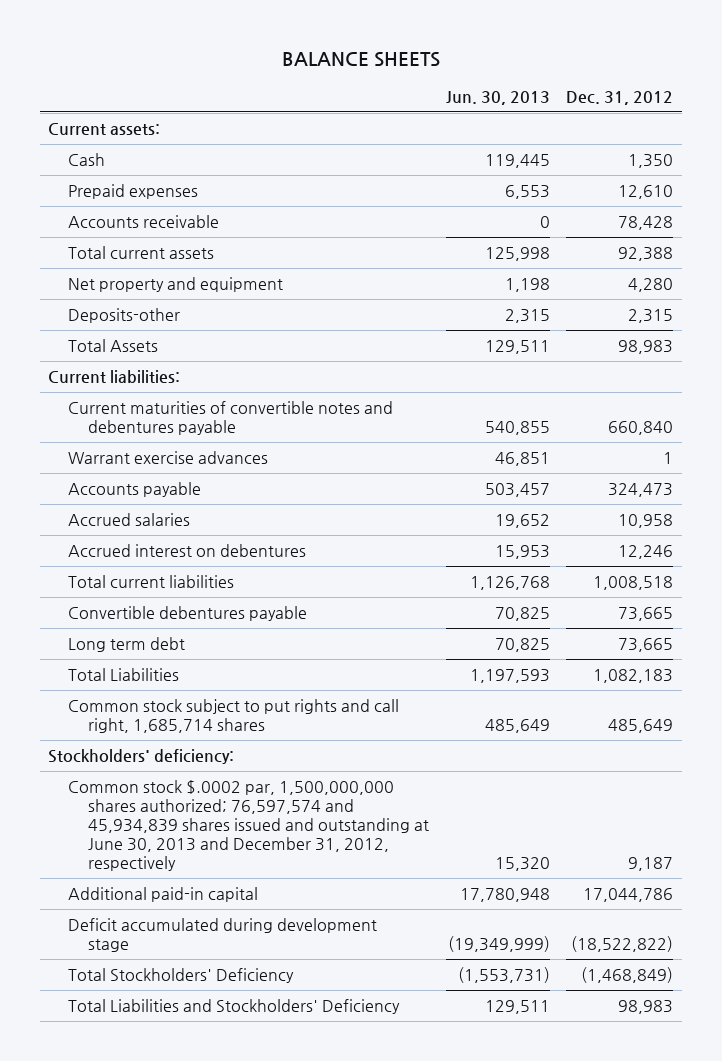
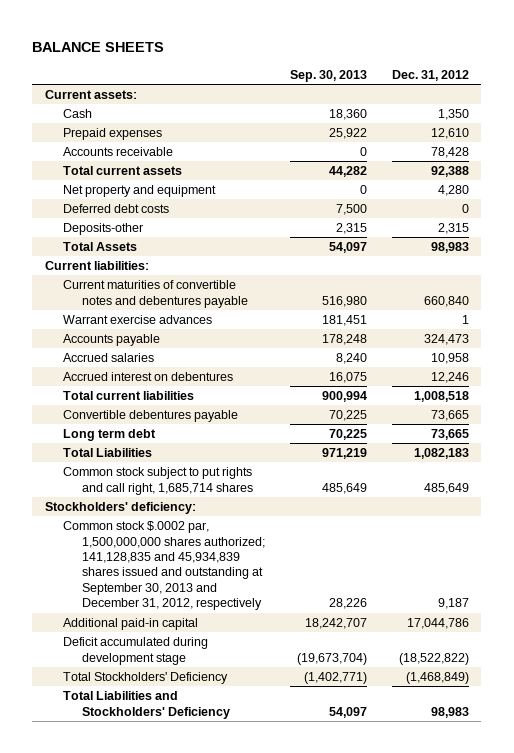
- | Jun. 30, 2013 | Dec. 31, 2012
+ | Sep. 30, 2013 | Dec. 31, 2012
+ Deferred debt costs | 7,500 | 0
- Common stock $.0002 par, 1,500,000,000 shares authorized; 76,597,574 and 45,934,839 shares issued and outstanding at June 30, 2013 and December 31, 2012, respectively | 15,320 | 9,187
+ Common stock $.0002 par, 1,500,000,000 shares authorized; 141,128,835 and 45,934,839 shares issued and outstanding at September 30, 2013 and December 31, 2012, respectively | 28,226 | 9,187

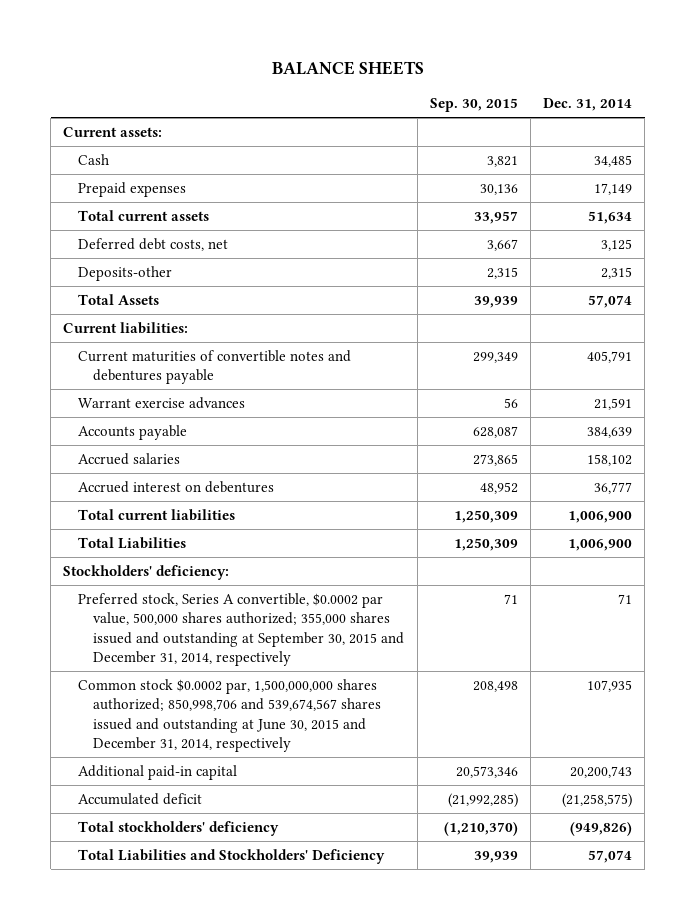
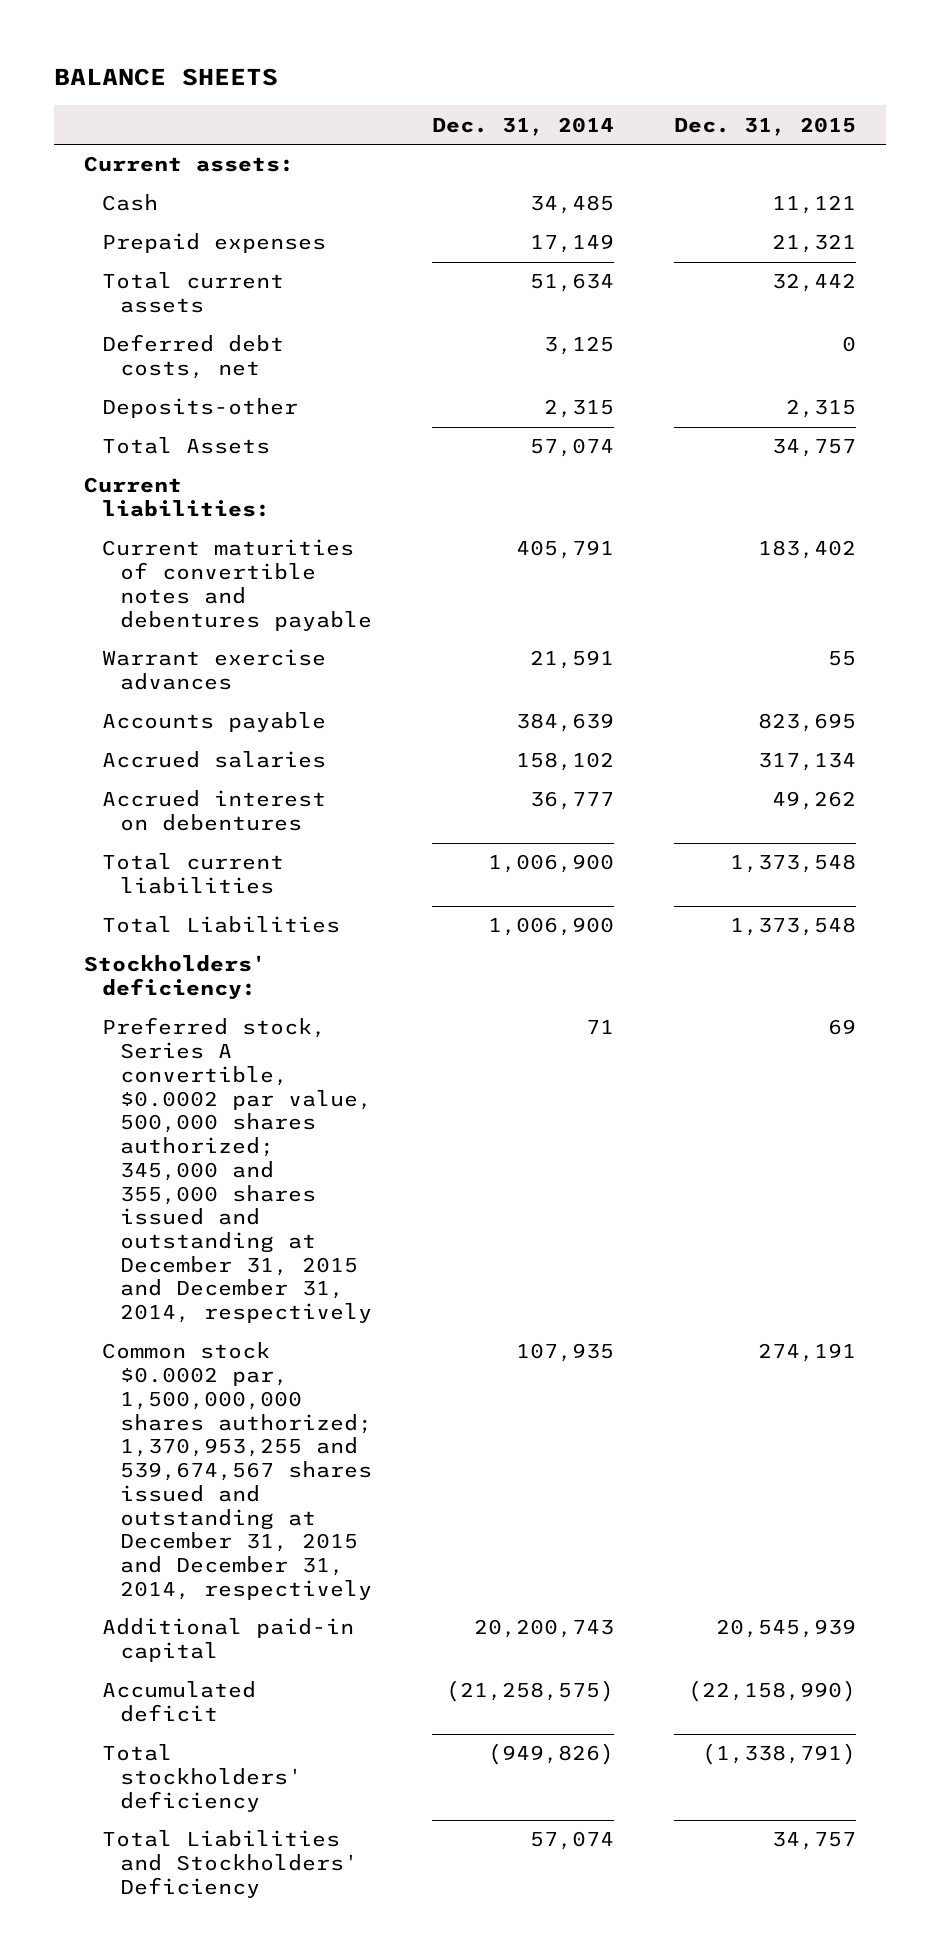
- | Sep. 30, 2015 | Dec. 31, 2014
+ | Dec. 31, 2014 | Dec. 31, 2015
- Preferred stock, Series A convertible, $0.0002 par value, 500,000 shares authorized; 355,000 shares issued and outstanding at September 30, 2015 and December 31, 2014, respectively | 71 | 71
- Common stock $0.0002 par, 1,500,000,000 shares authorized; 850,998,706 and 539,674,567 shares issued and outstanding at June 30, 2015 and December 31, 2014, respectively | 208,498 | 107,935
+ Preferred stock, Series A convertible, $0.0002 par value, 500,000 shares authorized; 345,000 and 355,000 shares issued and outstanding at December 31, 2015 and December 31, 2014, respectively | 71 | 69
+ Common stock $0.0002 par, 1,500,000,000 shares authorized; 1,370,953,255 and 539,674,567 shares issued and outstanding at December 31, 2015 and December 31, 2014, respectively | 107,935 | 274,191

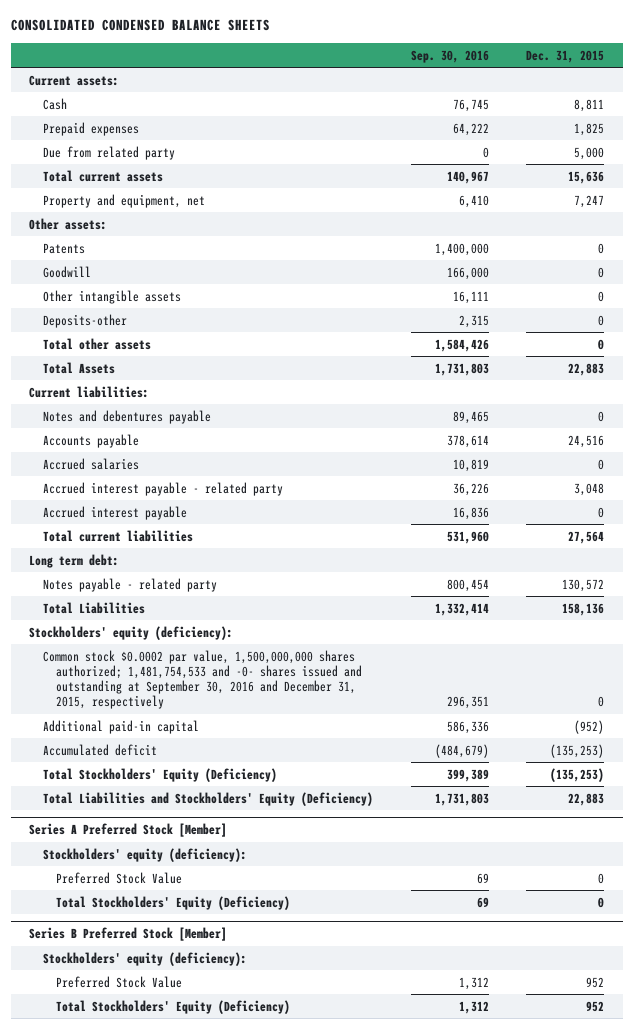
- BALANCE SHEETS
+ CONSOLIDATED CONDENSED BALANCE SHEETS
- | Dec. 31, 2014 | Dec. 31, 2015
+ | Sep. 30, 2016 | Dec. 31, 2015
- Cash | 34,485 | 11,121
- Prepaid expenses | 17,149 | 21,321
- Total current assets | 51,634 | 32,442
- Deferred debt costs, net | 3,125 | 0
- Deposits-other | 2,315 | 2,315
- Total Assets | 57,074 | 34,757
+ Cash | 76,745 | 8,811
+ Prepaid expenses | 64,222 | 1,825
+ Due from related party | 0 | 5,000
+ Total current assets | 140,967 | 15,636
+ Property and equipment, net | 6,410 | 7,247
+ Other assets:
+ Patents | 1,400,000 | 0
+ Goodwill | 166,000 | 0
+ Other intangible assets | 16,111 | 0
+ Deposits-other | 2,315 | 0
+ Total other assets | 1,584,426 | 0
+ Total Assets | 1,731,803 | 22,883
- Current maturities of convertible notes and debentures payable | 405,791 | 183,402
- Warrant exercise advances | 21,591 | 55
- Accounts payable | 384,639 | 823,695
- Accrued salaries | 158,102 | 317,134
- Accrued interest on debentures | 36,777 | 49,262
- Total current liabilities | 1,006,900 | 1,373,548
- Total Liabilities | 1,006,900 | 1,373,548
- Stockholders' deficiency:
- Preferred stock, Series A convertible, $0.0002 par value, 500,000 shares authorized; 345,000 and 355,000 shares issued and outstanding at December 31, 2015 and December 31, 2014, respectively | 71 | 69
- Common stock $0.0002 par, 1,500,000,000 shares authorized; 1,370,953,255 and 539,674,567 shares issued and outstanding at December 31, 2015 and December 31, 2014, respectively | 107,935 | 274,191
- Additional paid-in capital | 20,200,743 | 20,545,939
- Accumulated deficit | (21,258,575) | (22,158,990)
- Total stockholders' deficiency | (949,826) | (1,338,791)
- Total Liabilities and Stockholders' Deficiency | 57,074 | 34,757
+ Notes and debentures payable | 89,465 | 0
+ Accounts payable | 378,614 | 24,516
+ Accrued salaries | 10,819 | 0
+ Accrued interest payable - related party | 36,226 | 3,048
+ Accrued interest payable | 16,836 | 0
+ Total current liabilities | 531,960 | 27,564
+ Long term debt:
+ Notes payable - related party | 800,454 | 130,572
+ Total Liabilities | 1,332,414 | 158,136
+ Stockholders' equity (deficiency):
+ Common stock $0.0002 par value, 1,500,000,000 shares authorized; 1,481,754,533 and -0- shares issued and outstanding at September 30, 2016 and December 31, 2015, respectively | 296,351 | 0
+ Additional paid-in capital | 586,336 | (952)
+ Accumulated deficit | (484,679) | (135,253)
+ Total Stockholders' Equity (Deficiency) | 399,389 | (135,253)
+ Total Liabilities and Stockholders' Equity (Deficiency) | 1,731,803 | 22,883
+ Series A Preferred Stock [Member]
+ Stockholders' equity (deficiency):
+ Preferred Stock Value | 69 | 0
+ Total Stockholders' Equity (Deficiency) | 69 | 0
+ Series B Preferred Stock [Member]
+ Stockholders' equity (deficiency):
+ Preferred Stock Value | 1,312 | 952
+ Total Stockholders' Equity (Deficiency) | 1,312 | 952

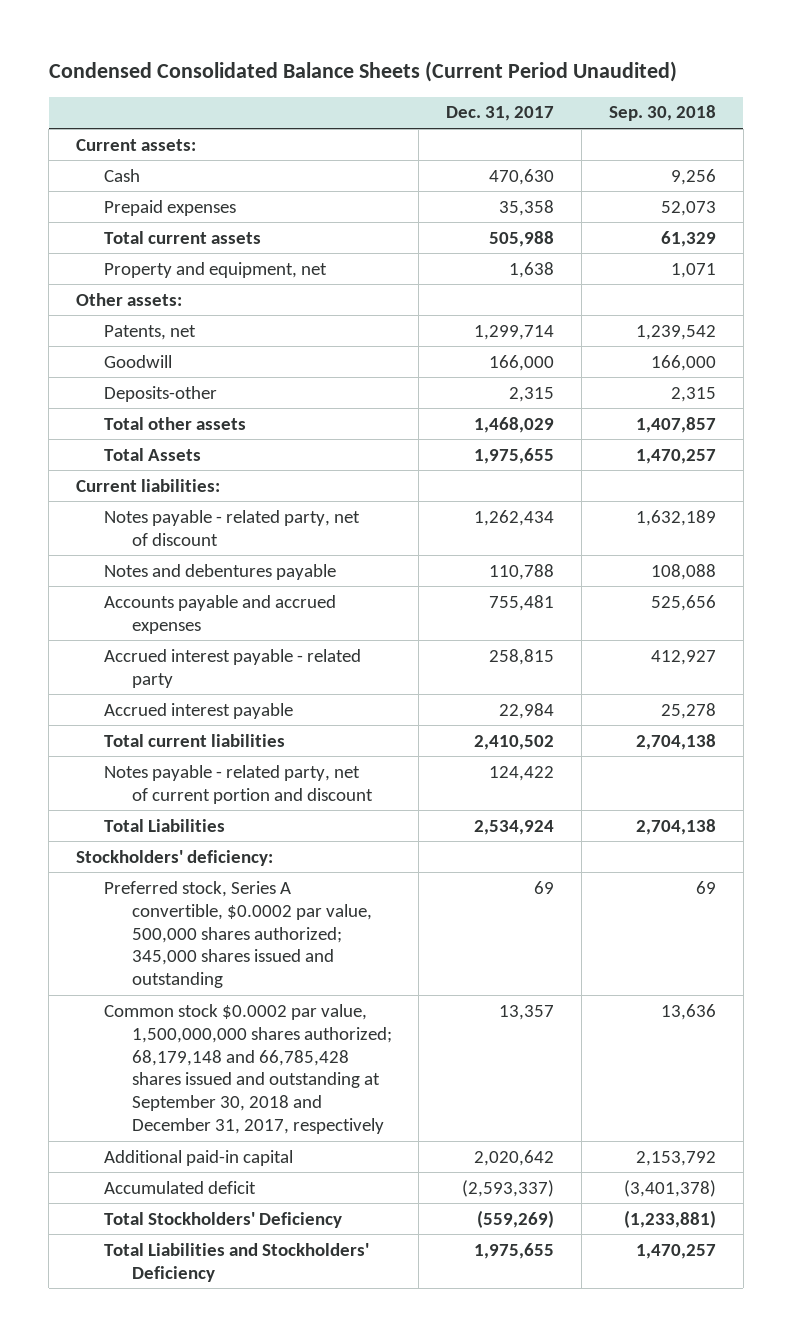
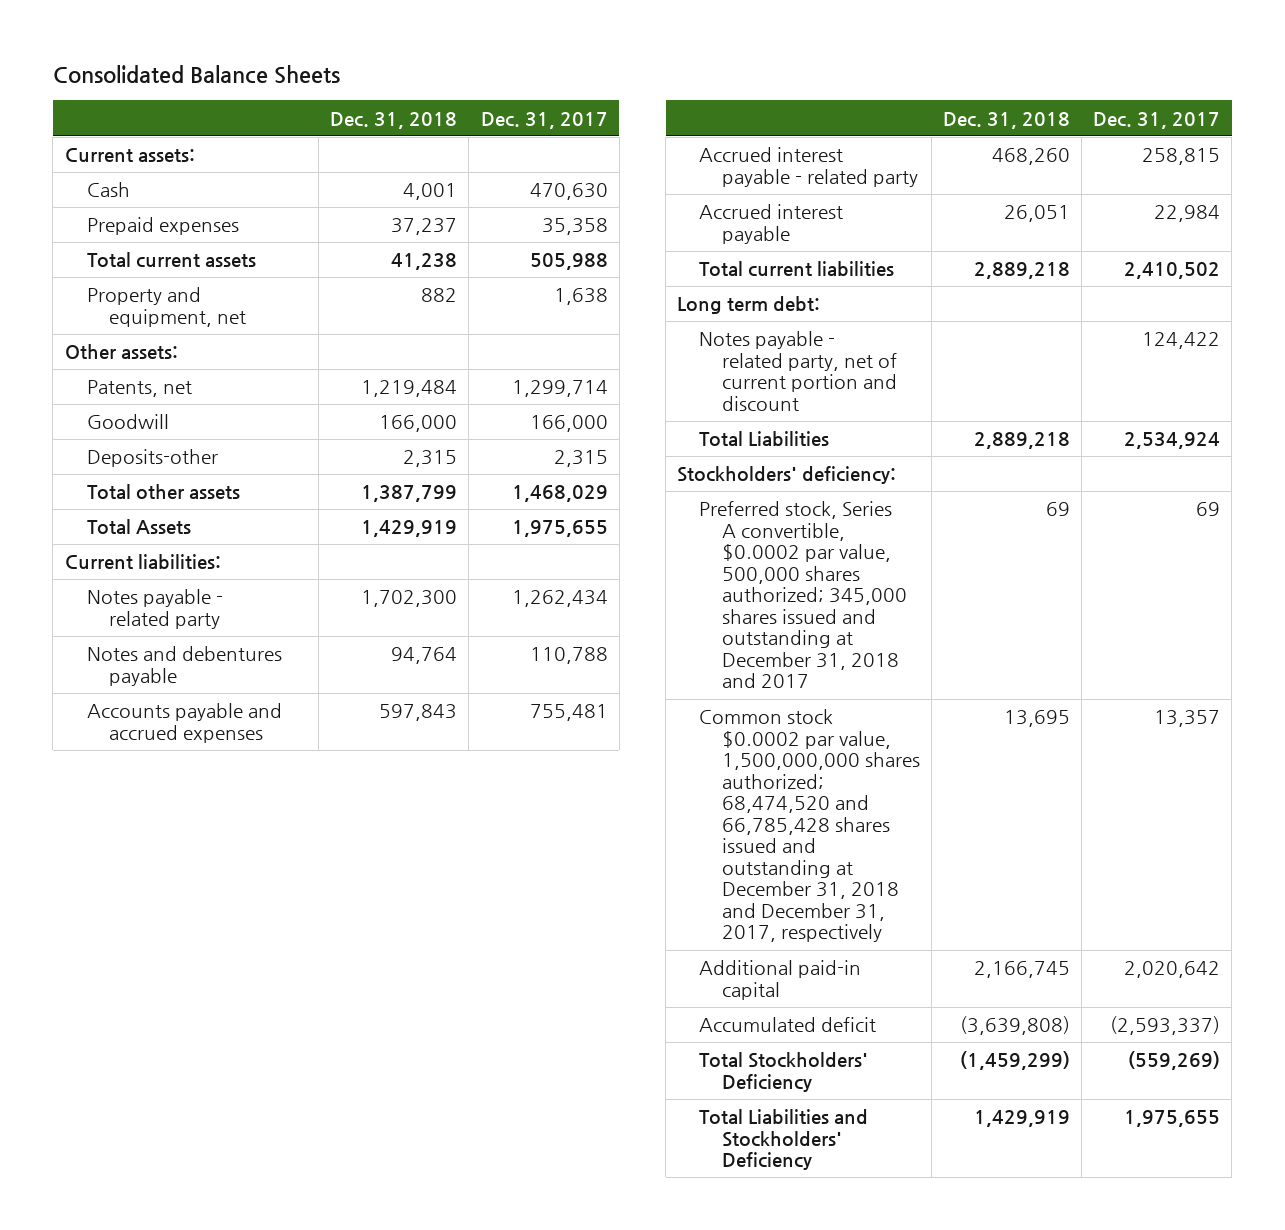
- Condensed Consolidated Balance Sheets (Current Period Unaudited)
+ Consolidated Balance Sheets
- | Dec. 31, 2017 | Sep. 30, 2018
+ | Dec. 31, 2018 | Dec. 31, 2017
- Notes payable - related party, net of discount | 1,262,434 | 1,632,189
+ Notes payable - related party | 1,702,300 | 1,262,434
+ Long term debt:
- Preferred stock, Series A convertible, $0.0002 par value, 500,000 shares authorized; 345,000 shares issued and outstanding | 69 | 69
- Common stock $0.0002 par value, 1,500,000,000 shares authorized; 68,179,148 and 66,785,428 shares issued and outstanding at September 30, 2018 and December 31, 2017, respectively | 13,357 | 13,636
+ Preferred stock, Series A convertible, $0.0002 par value, 500,000 shares authorized; 345,000 shares issued and outstanding at December 31, 2018 and 2017 | 69 | 69
+ Common stock $0.0002 par value, 1,500,000,000 shares authorized; 68,474,520 and 66,785,428 shares issued and outstanding at December 31, 2018 and December 31, 2017, respectively | 13,695 | 13,357

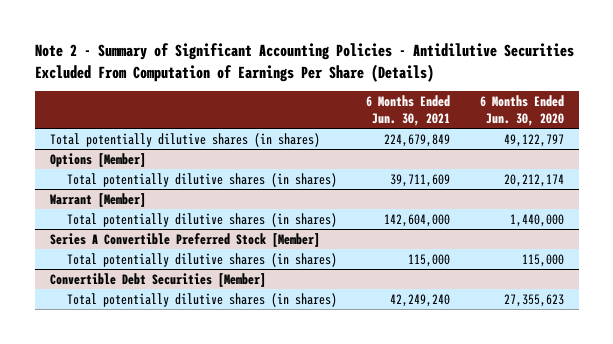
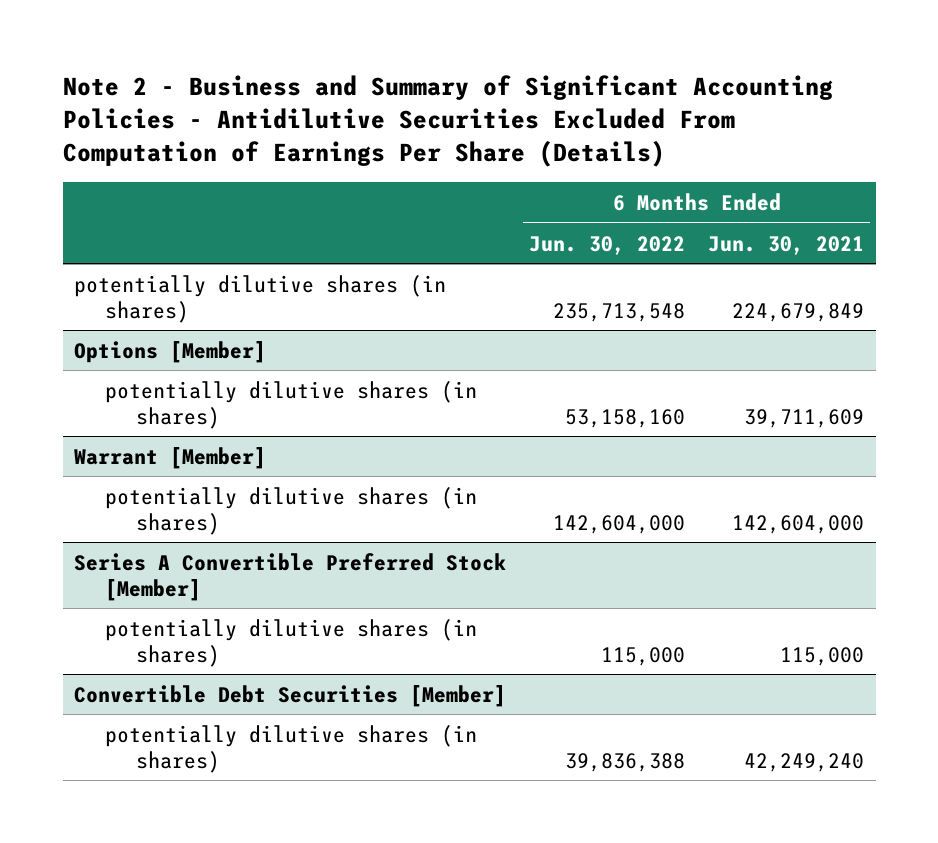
- Note 2 - Summary of Significant Accounting Policies - Antidilutive Securities Excluded From Computation of Earnings Per Share (Details)
+ Note 2 - Business and Summary of Significant Accounting Policies - Antidilutive Securities Excluded From Computation of Earnings Per Share (Details)
- | 6 Months Ended Jun. 30, 2021 | 6 Months Ended Jun. 30, 2020
+ | 6 Months Ended Jun. 30, 2022 | 6 Months Ended Jun. 30, 2021
- Total potentially dilutive shares (in shares) | 224,679,849 | 49,122,797
+ potentially dilutive shares (in shares) | 235,713,548 | 224,679,849
@ Options [Member]
- Total potentially dilutive shares (in shares) | 39,711,609 | 20,212,174
+ potentially dilutive shares (in shares) | 53,158,160 | 39,711,609
@ Warrant [Member]
- Total potentially dilutive shares (in shares) | 142,604,000 | 1,440,000
+ potentially dilutive shares (in shares) | 142,604,000 | 142,604,000
@ Series A Convertible Preferred Stock [Member]
- Total potentially dilutive shares (in shares) | 115,000 | 115,000
+ potentially dilutive shares (in shares) | 115,000 | 115,000
@ Convertible Debt Securities [Member]
- Total potentially dilutive shares (in shares) | 42,249,240 | 27,355,623
+ potentially dilutive shares (in shares) | 39,836,388 | 42,249,240

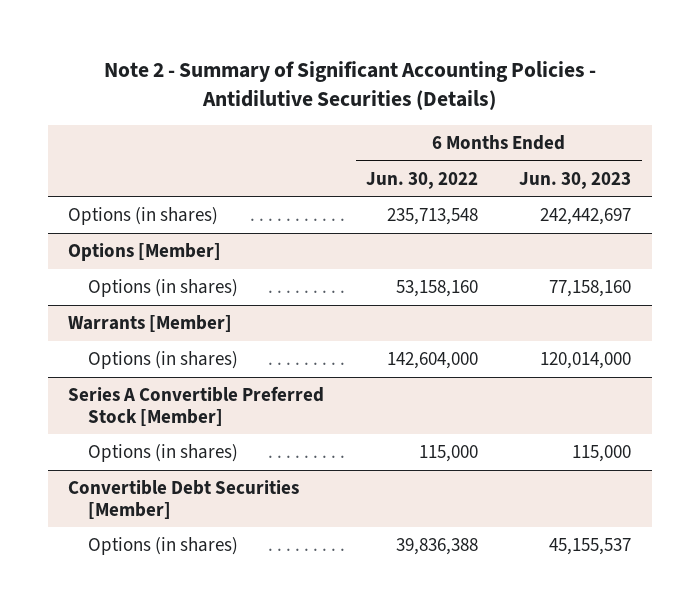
- Note 2 - Business and Summary of Significant Accounting Policies - Antidilutive Securities Excluded From Computation of Earnings Per Share (Details)
+ Note 2 - Summary of Significant Accounting Policies - Antidilutive Securities (Details)
- | 6 Months Ended Jun. 30, 2022 | 6 Months Ended Jun. 30, 2021
+ | 6 Months Ended Jun. 30, 2022 | 6 Months Ended Jun. 30, 2023
- potentially dilutive shares (in shares) | 235,713,548 | 224,679,849
+ Options (in shares) | 235,713,548 | 242,442,697
@ Options [Member]
- potentially dilutive shares (in shares) | 53,158,160 | 39,711,609
- Warrant [Member]
- potentially dilutive shares (in shares) | 142,604,000 | 142,604,000
@ Options [Member]
+ Options (in shares) | 53,158,160 | 77,158,160
+ Warrants [Member]
+ Options (in shares) | 142,604,000 | 120,014,000
@ Series A Convertible Preferred Stock [Member]
- potentially dilutive shares (in shares) | 115,000 | 115,000
+ Options (in shares) | 115,000 | 115,000
@ Convertible Debt Securities [Member]
- potentially dilutive shares (in shares) | 39,836,388 | 42,249,240
+ Options (in shares) | 39,836,388 | 45,155,537

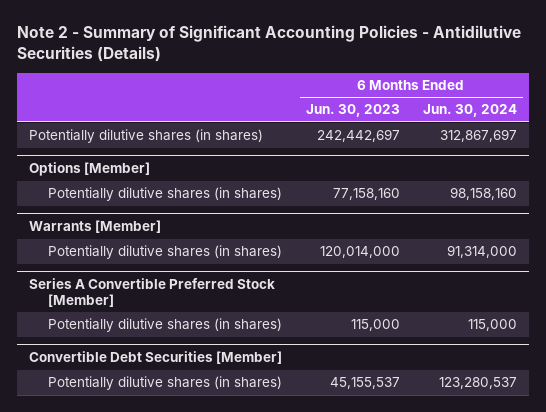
- | 6 Months Ended Jun. 30, 2022 | 6 Months Ended Jun. 30, 2023
+ | 6 Months Ended Jun. 30, 2023 | 6 Months Ended Jun. 30, 2024
- Options (in shares) | 235,713,548 | 242,442,697
+ Potentially dilutive shares (in shares) | 242,442,697 | 312,867,697
@ Options [Member]
- Options (in shares) | 53,158,160 | 77,158,160
+ Potentially dilutive shares (in shares) | 77,158,160 | 98,158,160
@ Warrants [Member]
- Options (in shares) | 142,604,000 | 120,014,000
+ Potentially dilutive shares (in shares) | 120,014,000 | 91,314,000
@ Series A Convertible Preferred Stock [Member]
- Options (in shares) | 115,000 | 115,000
+ Potentially dilutive shares (in shares) | 115,000 | 115,000
@ Convertible Debt Securities [Member]
- Options (in shares) | 39,836,388 | 45,155,537
+ Potentially dilutive shares (in shares) | 45,155,537 | 123,280,537

